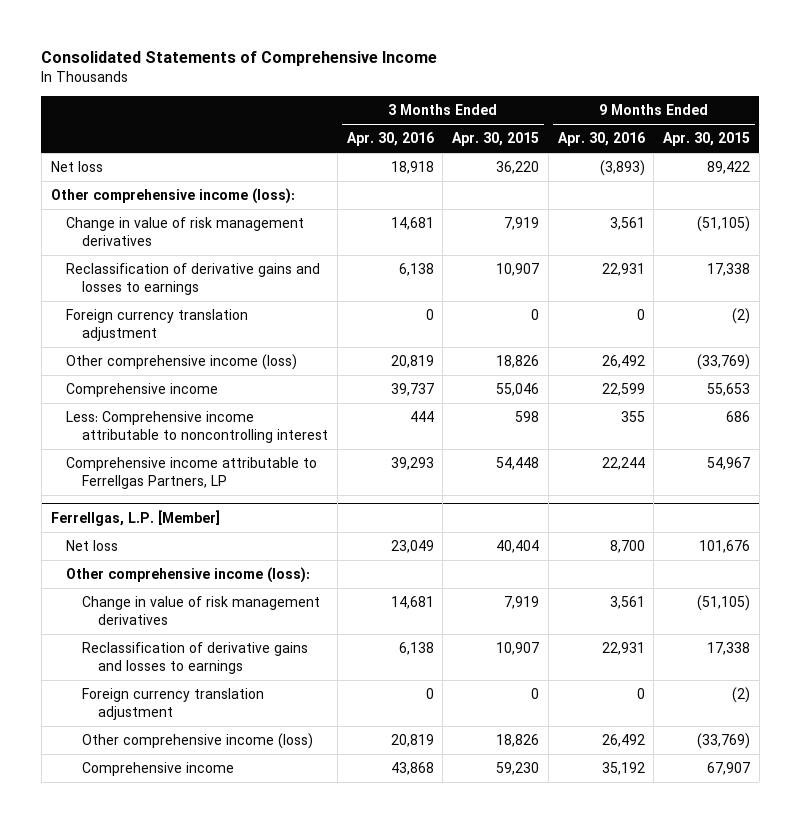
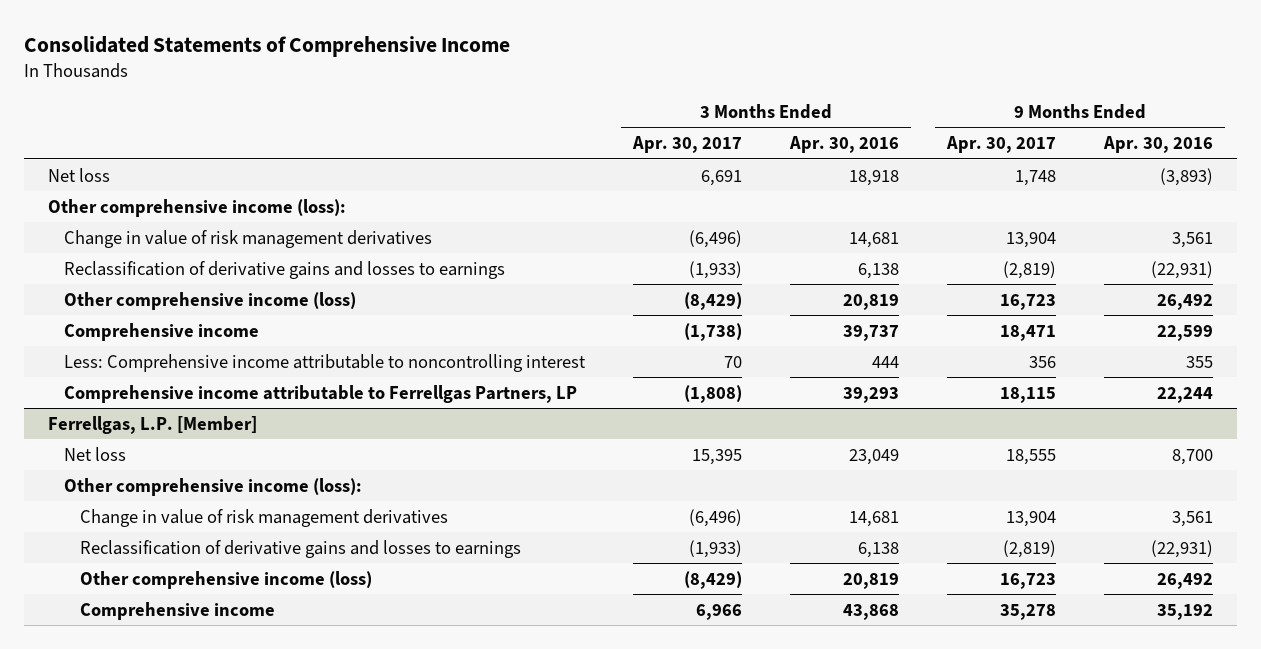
- | 3 Months Ended Apr. 30, 2016 | 3 Months Ended Apr. 30, 2015 | 9 Months Ended Apr. 30, 2016 | 9 Months Ended Apr. 30, 2015
+ | 3 Months Ended Apr. 30, 2017 | 3 Months Ended Apr. 30, 2016 | 9 Months Ended Apr. 30, 2017 | 9 Months Ended Apr. 30, 2016
- Reclassification of derivative gains and losses to earnings | 6,138 | 10,907 | 22,931 | 17,338
- Foreign currency translation adjustment | 0 | 0 | 0 | (2)
+ Reclassification of derivative gains and losses to earnings | (1,933) | 6,138 | (2,819) | (22,931)
@ Ferrellgas, L.P. [Member]
- Reclassification of derivative gains and losses to earnings | 6,138 | 10,907 | 22,931 | 17,338
- Foreign currency translation adjustment | 0 | 0 | 0 | (2)
+ Reclassification of derivative gains and losses to earnings | (1,933) | 6,138 | (2,819) | (22,931)

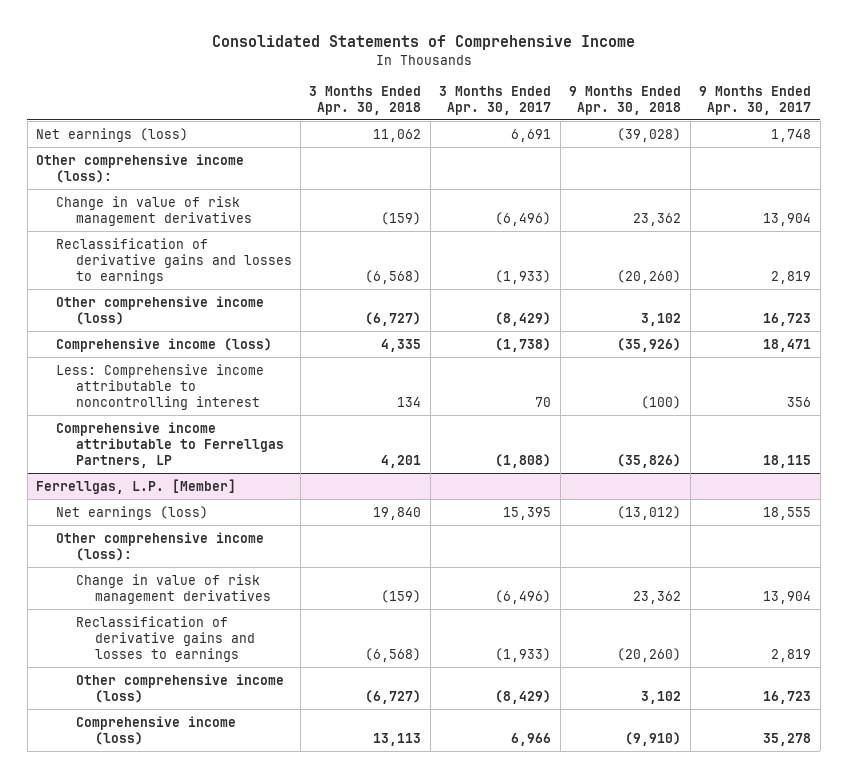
- | 3 Months Ended Apr. 30, 2017 | 3 Months Ended Apr. 30, 2016 | 9 Months Ended Apr. 30, 2017 | 9 Months Ended Apr. 30, 2016
+ | 3 Months Ended Apr. 30, 2018 | 3 Months Ended Apr. 30, 2017 | 9 Months Ended Apr. 30, 2018 | 9 Months Ended Apr. 30, 2017
- Net loss | 6,691 | 18,918 | 1,748 | (3,893)
+ Net earnings (loss) | 11,062 | 6,691 | (39,028) | 1,748
- Reclassification of derivative gains and losses to earnings | (1,933) | 6,138 | (2,819) | (22,931)
+ Reclassification of derivative gains and losses to earnings | (6,568) | (1,933) | (20,260) | 2,819
- Comprehensive income | (1,738) | 39,737 | 18,471 | 22,599
+ Comprehensive income (loss) | 4,335 | (1,738) | (35,926) | 18,471
@ Ferrellgas, L.P. [Member]
- Net loss | 15,395 | 23,049 | 18,555 | 8,700
+ Net earnings (loss) | 19,840 | 15,395 | (13,012) | 18,555
- Reclassification of derivative gains and losses to earnings | (1,933) | 6,138 | (2,819) | (22,931)
+ Reclassification of derivative gains and losses to earnings | (6,568) | (1,933) | (20,260) | 2,819
- Comprehensive income | 6,966 | 43,868 | 35,278 | 35,192
+ Comprehensive income (loss) | 13,113 | 6,966 | (9,910) | 35,278

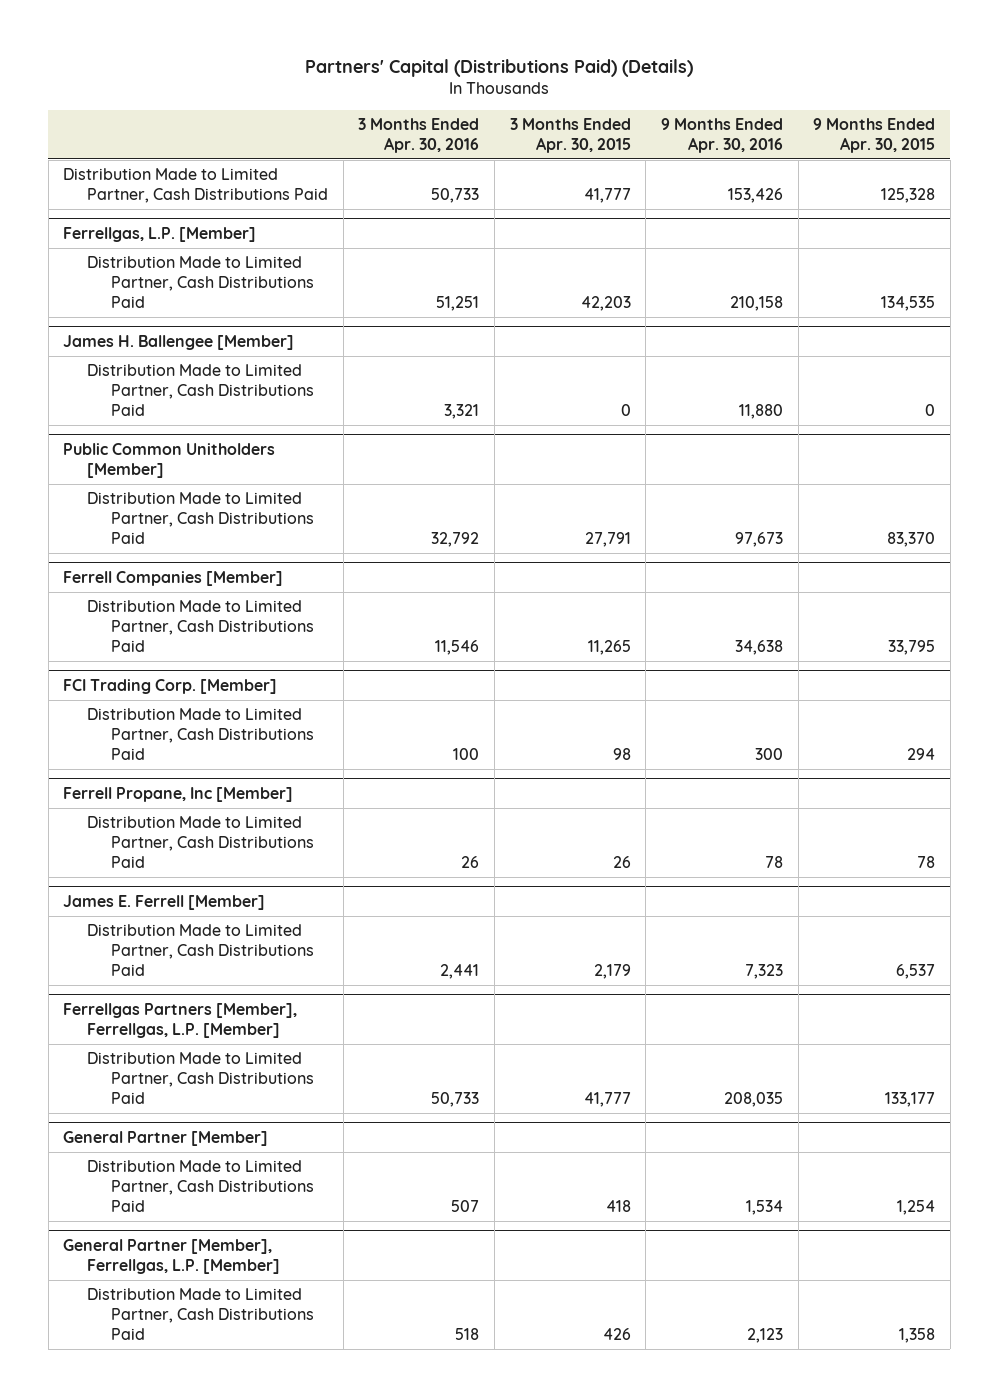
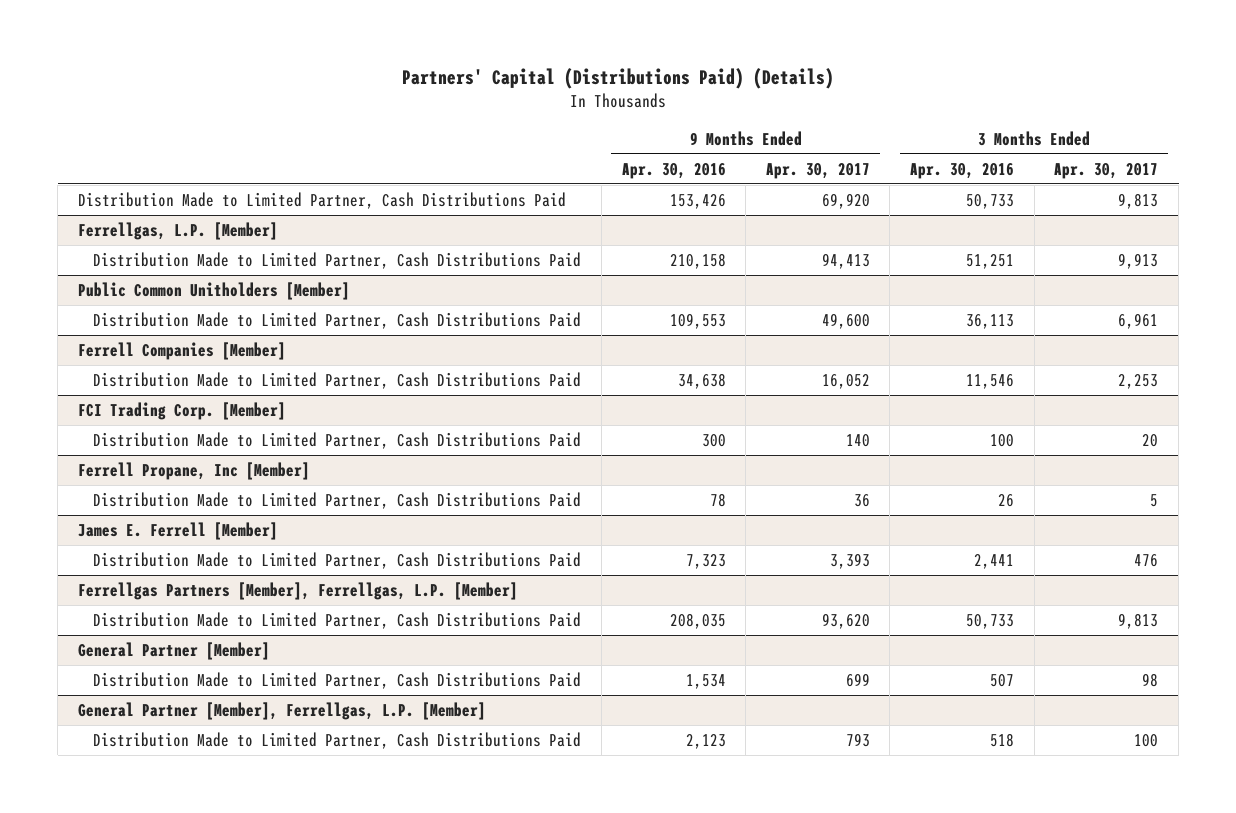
- | 3 Months Ended Apr. 30, 2016 | 3 Months Ended Apr. 30, 2015 | 9 Months Ended Apr. 30, 2016 | 9 Months Ended Apr. 30, 2015
+ | 9 Months Ended Apr. 30, 2016 | 9 Months Ended Apr. 30, 2017 | 3 Months Ended Apr. 30, 2016 | 3 Months Ended Apr. 30, 2017
- James H. Ballengee [Member]
- Distribution Made to Limited Partner, Cash Distributions Paid | 3,321 | 0 | 11,880 | 0
@ Public Common Unitholders [Member]
- Distribution Made to Limited Partner, Cash Distributions Paid | 32,792 | 27,791 | 97,673 | 83,370
+ Distribution Made to Limited Partner, Cash Distributions Paid | 109,553 | 49,600 | 36,113 | 6,961

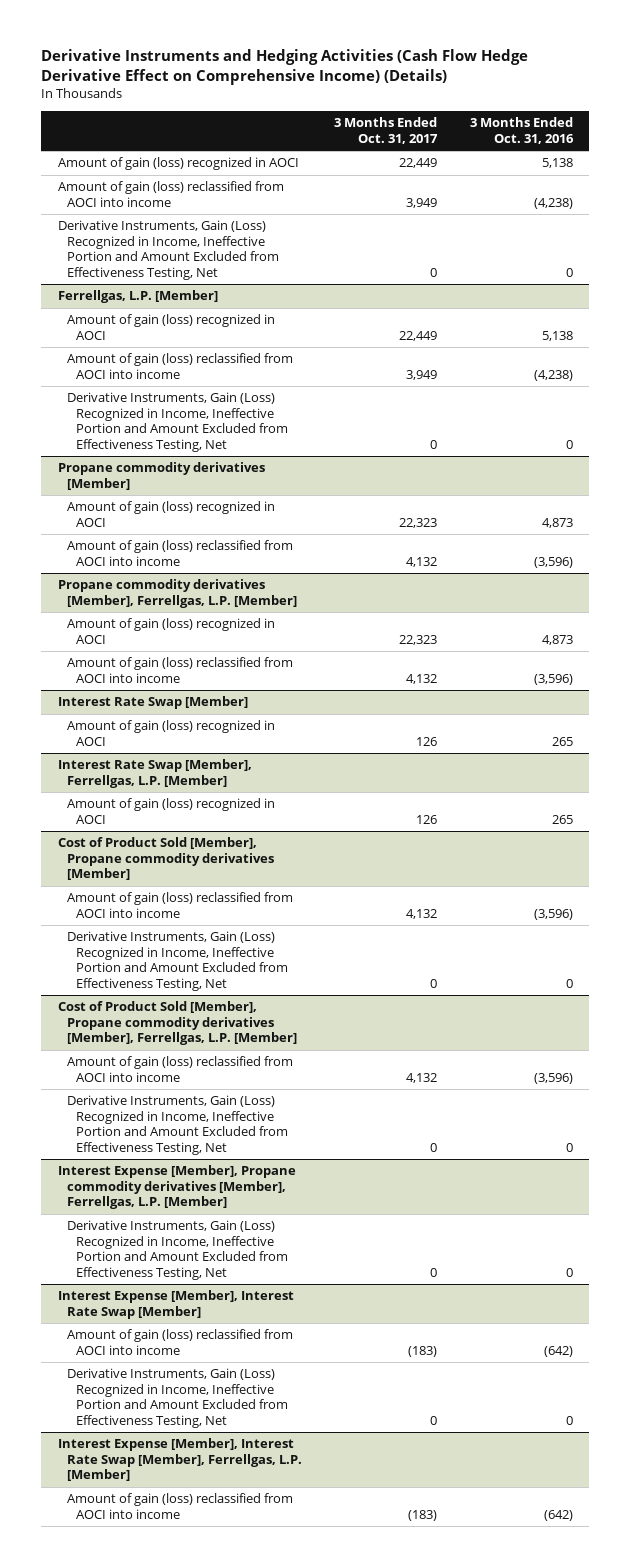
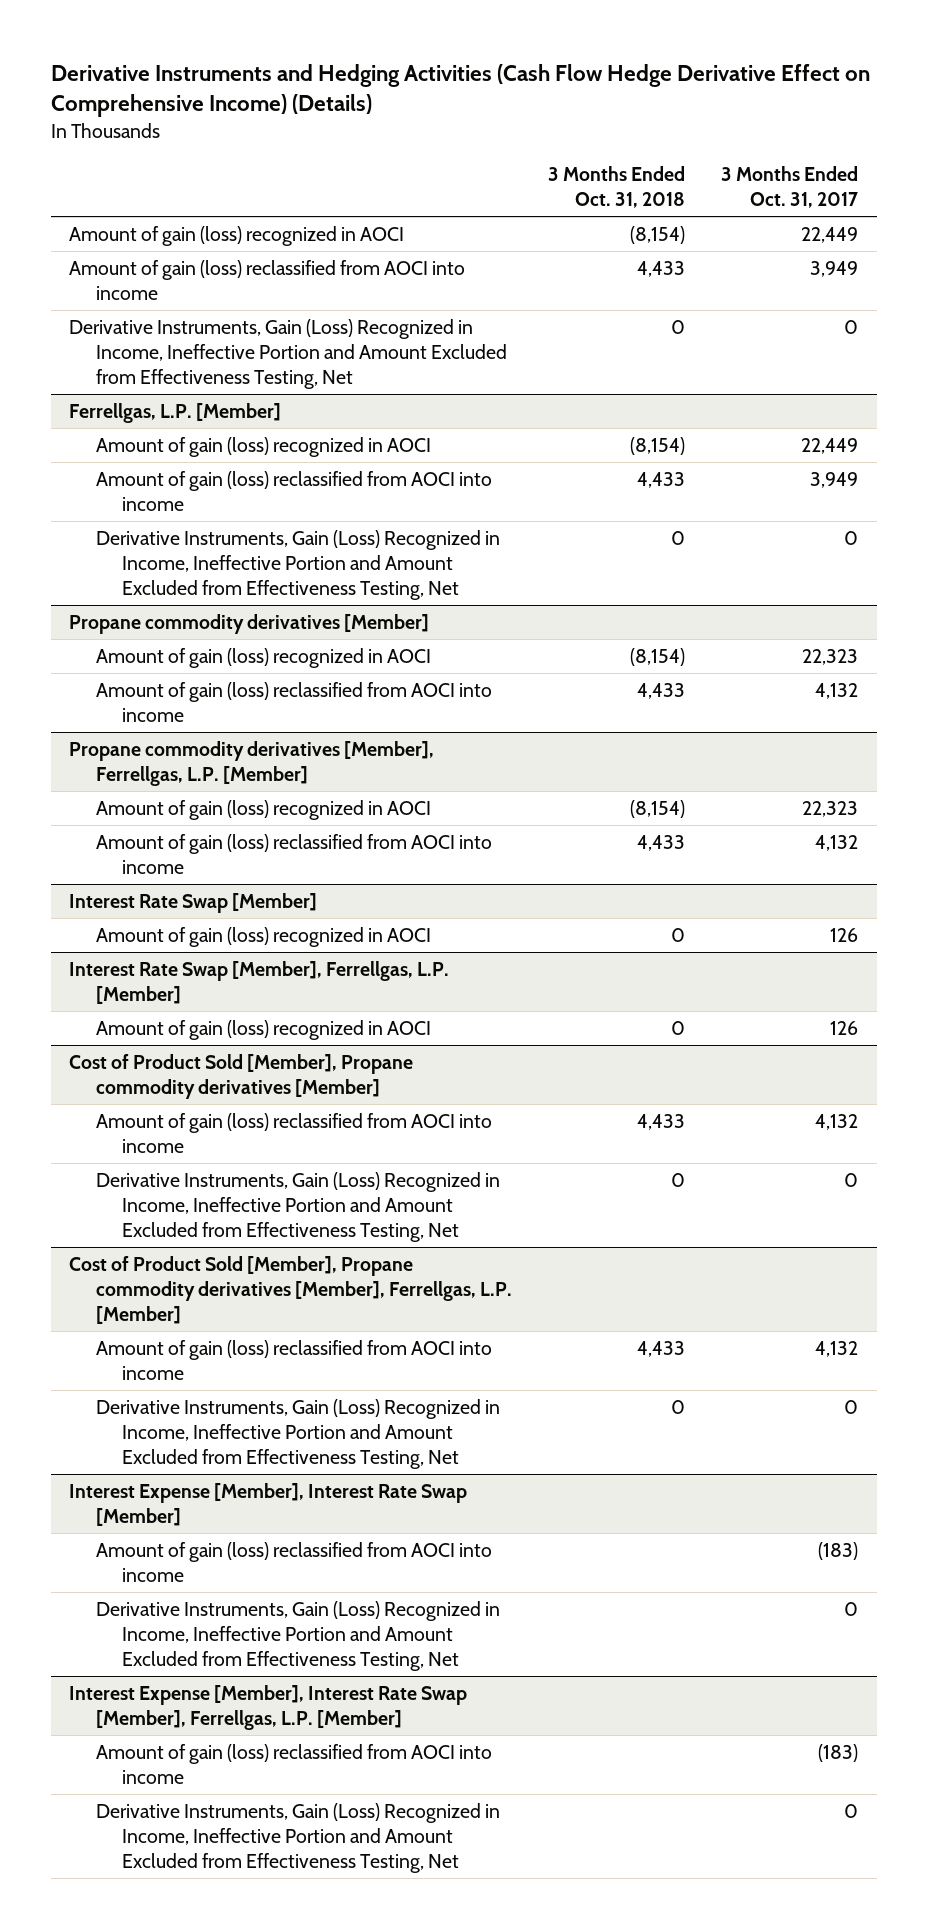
- | 3 Months Ended Oct. 31, 2017 | 3 Months Ended Oct. 31, 2016
+ | 3 Months Ended Oct. 31, 2018 | 3 Months Ended Oct. 31, 2017
- Interest Expense [Member], Propane commodity derivatives [Member], Ferrellgas, L.P. [Member]
- Derivative Instruments, Gain (Loss) Recognized in Income, Ineffective Portion and Amount Excluded from Effectiveness Testing, Net | 0 | 0
@ Interest Expense [Member], Interest Rate Swap [Member], Ferrellgas, L.P. [Member]
+ Derivative Instruments, Gain (Loss) Recognized in Income, Ineffective Portion and Amount Excluded from Effectiveness Testing, Net | | 0

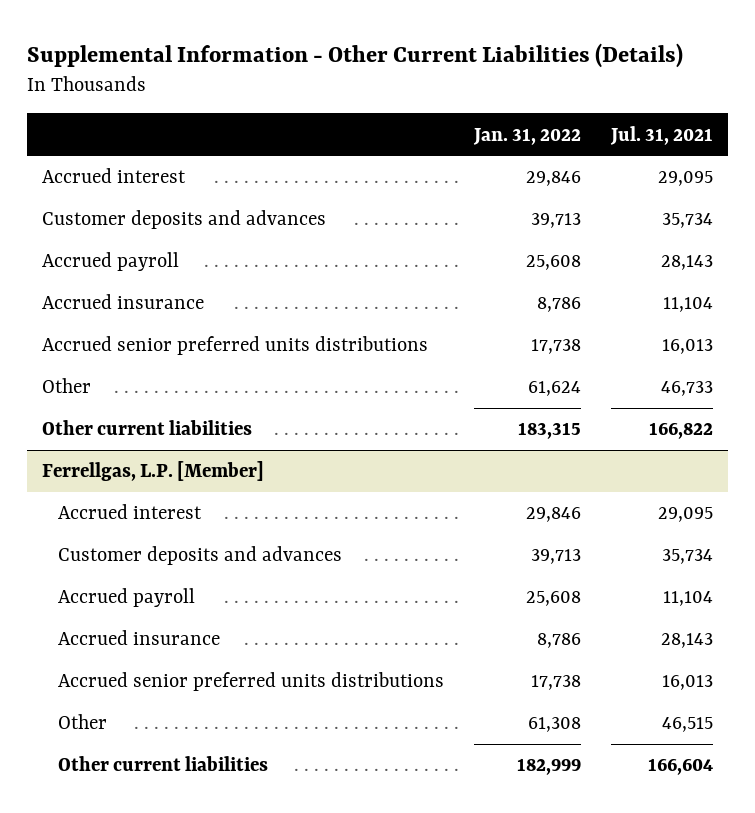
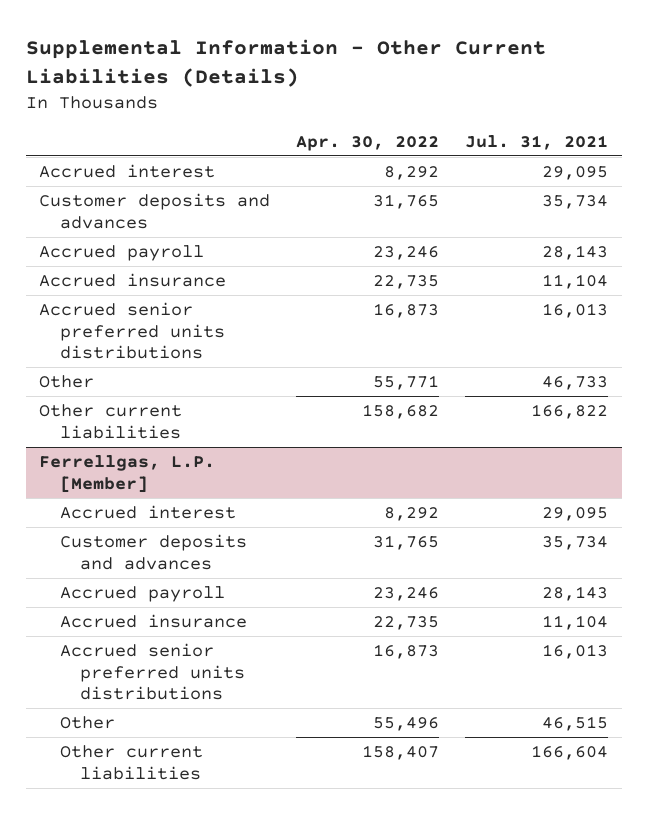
- | Jan. 31, 2022 | Jul. 31, 2021
+ | Apr. 30, 2022 | Jul. 31, 2021
@ Ferrellgas, L.P. [Member]
- Accrued payroll | 25,608 | 11,104
- Accrued insurance | 8,786 | 28,143
+ Accrued payroll | 23,246 | 28,143
+ Accrued insurance | 22,735 | 11,104

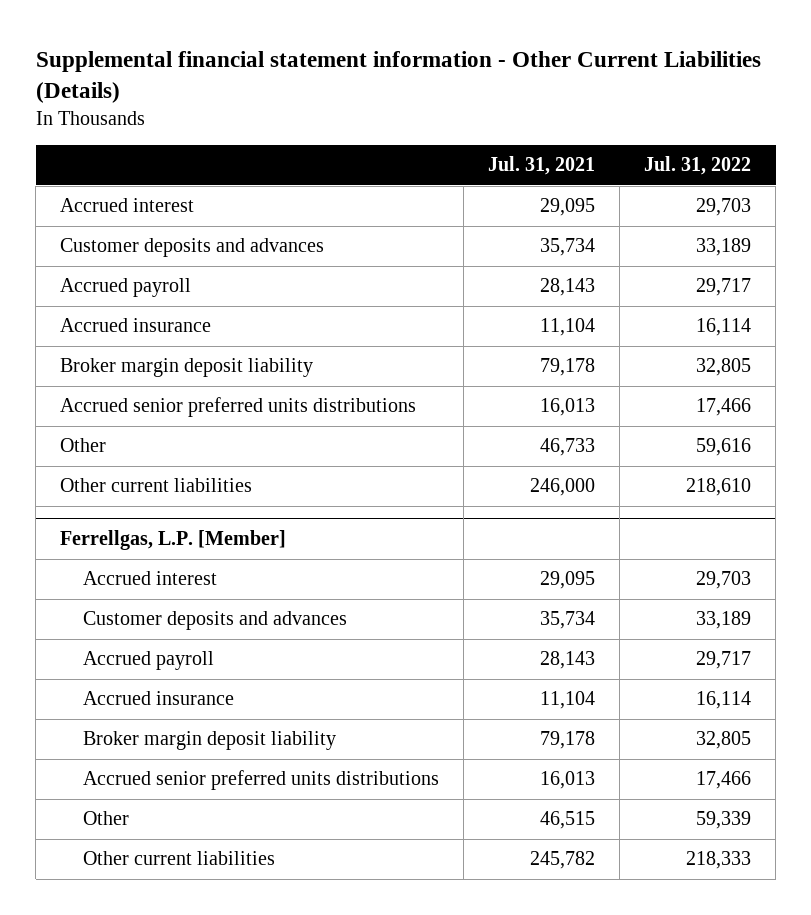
- Supplemental Information - Other Current Liabilities (Details)
+ Supplemental financial statement information - Other Current Liabilities (Details)
- | Apr. 30, 2022 | Jul. 31, 2021
+ | Jul. 31, 2021 | Jul. 31, 2022
+ Broker margin deposit liability | 79,178 | 32,805
- Other current liabilities | 158,682 | 166,822
+ Other current liabilities | 246,000 | 218,610
@ Ferrellgas, L.P. [Member]
+ Broker margin deposit liability | 79,178 | 32,805
- Other current liabilities | 158,407 | 166,604
+ Other current liabilities | 245,782 | 218,333

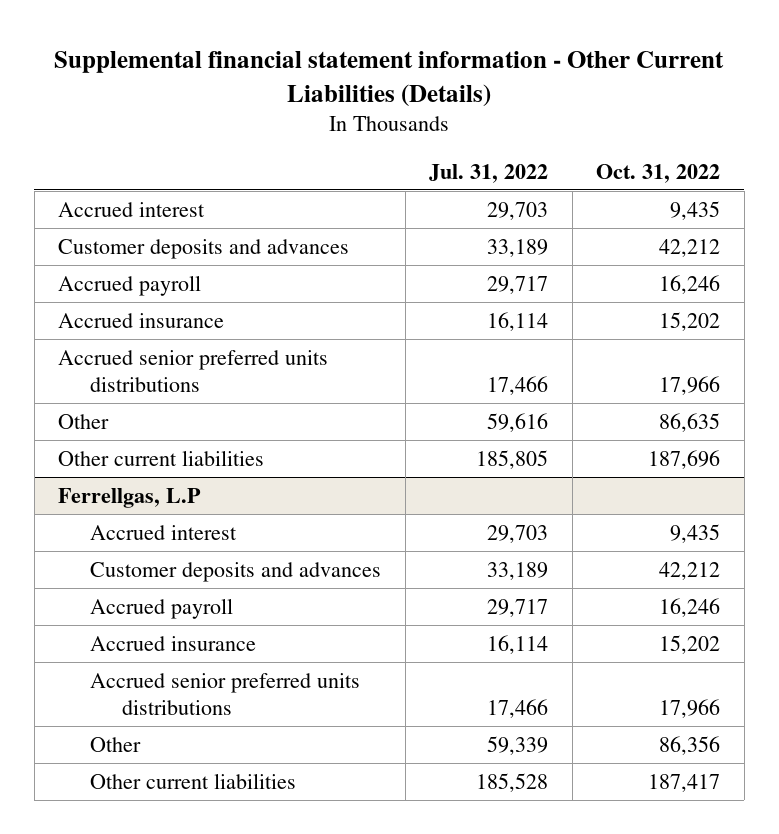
- | Jul. 31, 2021 | Jul. 31, 2022
+ | Jul. 31, 2022 | Oct. 31, 2022
- Broker margin deposit liability | 79,178 | 32,805
- Other current liabilities | 246,000 | 218,610
- Ferrellgas, L.P. [Member]
+ Other current liabilities | 185,805 | 187,696
+ Ferrellgas, L.P
- Broker margin deposit liability | 79,178 | 32,805
- Other current liabilities | 245,782 | 218,333
+ Other current liabilities | 185,528 | 187,417

